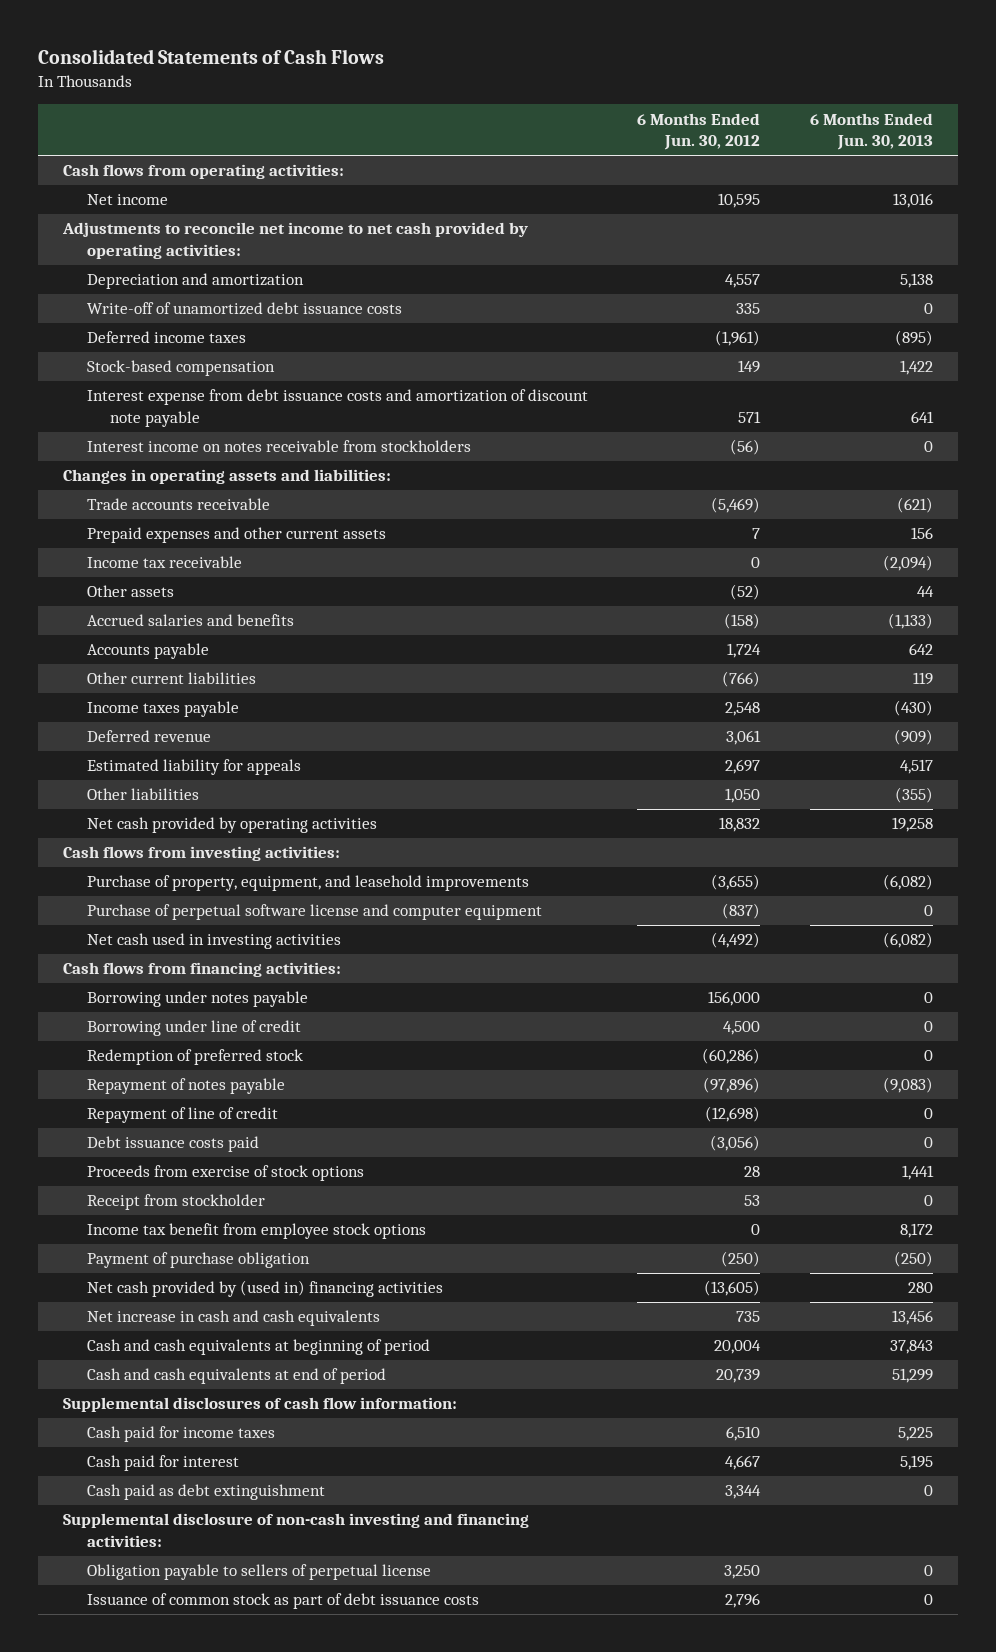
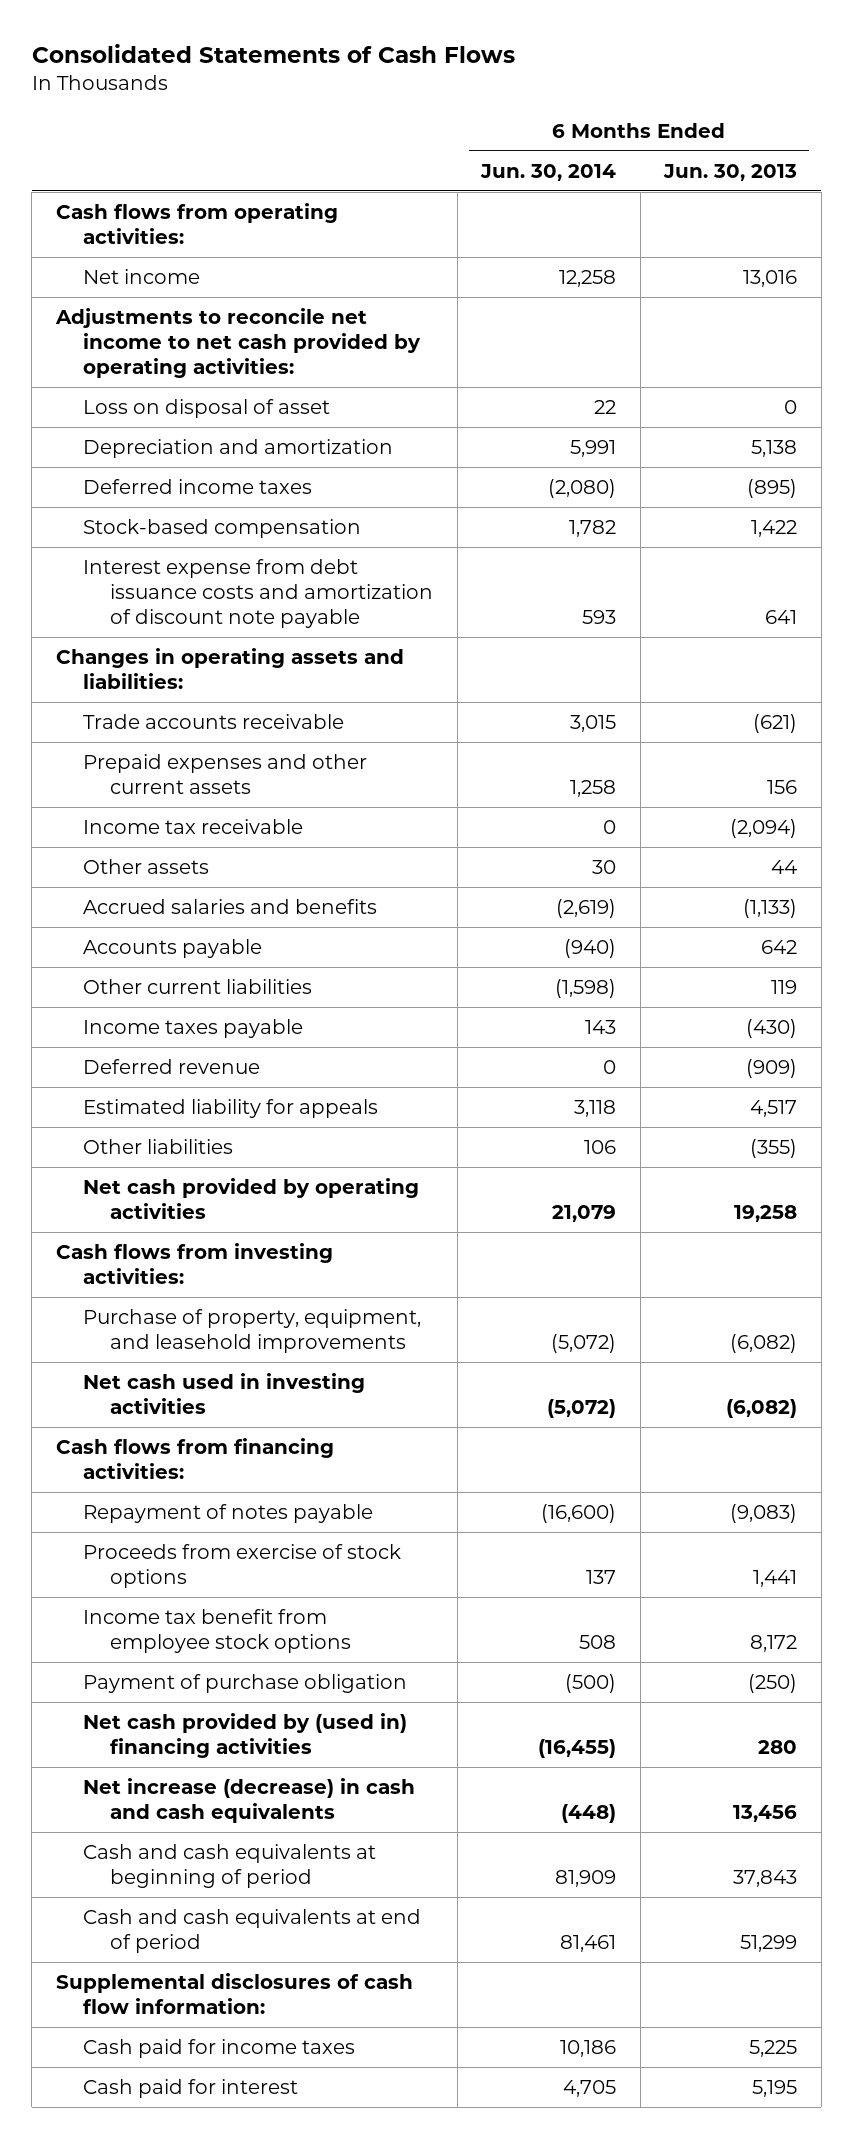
- | 6 Months Ended Jun. 30, 2012 | 6 Months Ended Jun. 30, 2013
+ | 6 Months Ended Jun. 30, 2014 | 6 Months Ended Jun. 30, 2013
+ Loss on disposal of asset | 22 | 0
- Write-off of unamortized debt issuance costs | 335 | 0
- Interest income on notes receivable from stockholders | (56) | 0
- Purchase of perpetual software license and computer equipment | (837) | 0
- Borrowing under notes payable | 156,000 | 0
- Borrowing under line of credit | 4,500 | 0
- Redemption of preferred stock | (60,286) | 0
- Repayment of line of credit | (12,698) | 0
- Debt issuance costs paid | (3,056) | 0
- Receipt from stockholder | 53 | 0
- Net increase in cash and cash equivalents | 735 | 13,456
+ Net increase (decrease) in cash and cash equivalents | (448) | 13,456
- Cash paid as debt extinguishment | 3,344 | 0
- Supplemental disclosure of non-cash investing and financing activities:
- Obligation payable to sellers of perpetual license | 3,250 | 0
- Issuance of common stock as part of debt issuance costs | 2,796 | 0

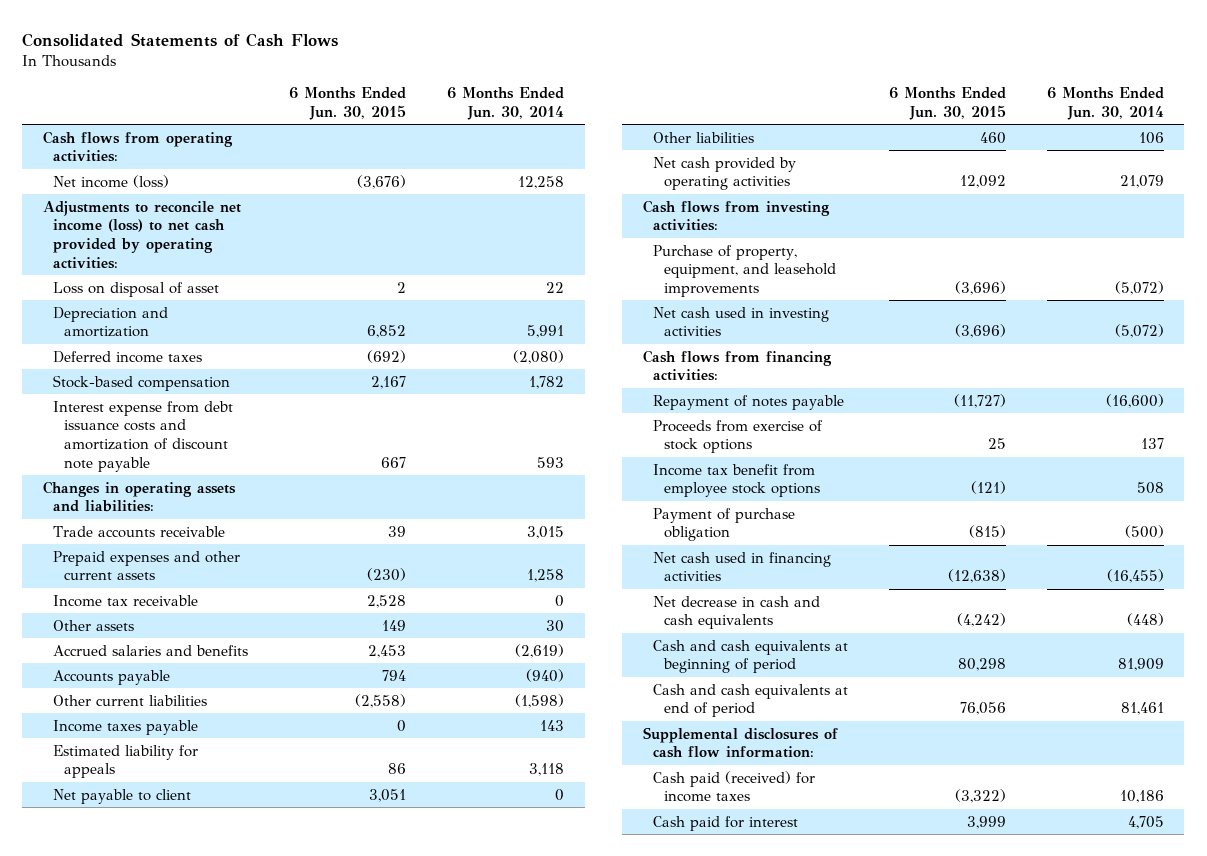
- | 6 Months Ended Jun. 30, 2014 | 6 Months Ended Jun. 30, 2013
+ | 6 Months Ended Jun. 30, 2015 | 6 Months Ended Jun. 30, 2014
- Net income | 12,258 | 13,016
- Adjustments to reconcile net income to net cash provided by operating activities:
+ Net income (loss) | (3,676) | 12,258
+ Adjustments to reconcile net income (loss) to net cash provided by operating activities:
- Deferred revenue | 0 | (909)
+ Net payable to client | 3,051 | 0
- Net cash provided by (used in) financing activities | (16,455) | 280
- Net increase (decrease) in cash and cash equivalents | (448) | 13,456
+ Net cash used in financing activities | (12,638) | (16,455)
+ Net decrease in cash and cash equivalents | (4,242) | (448)
- Cash paid for income taxes | 10,186 | 5,225
+ Cash paid (received) for income taxes | (3,322) | 10,186

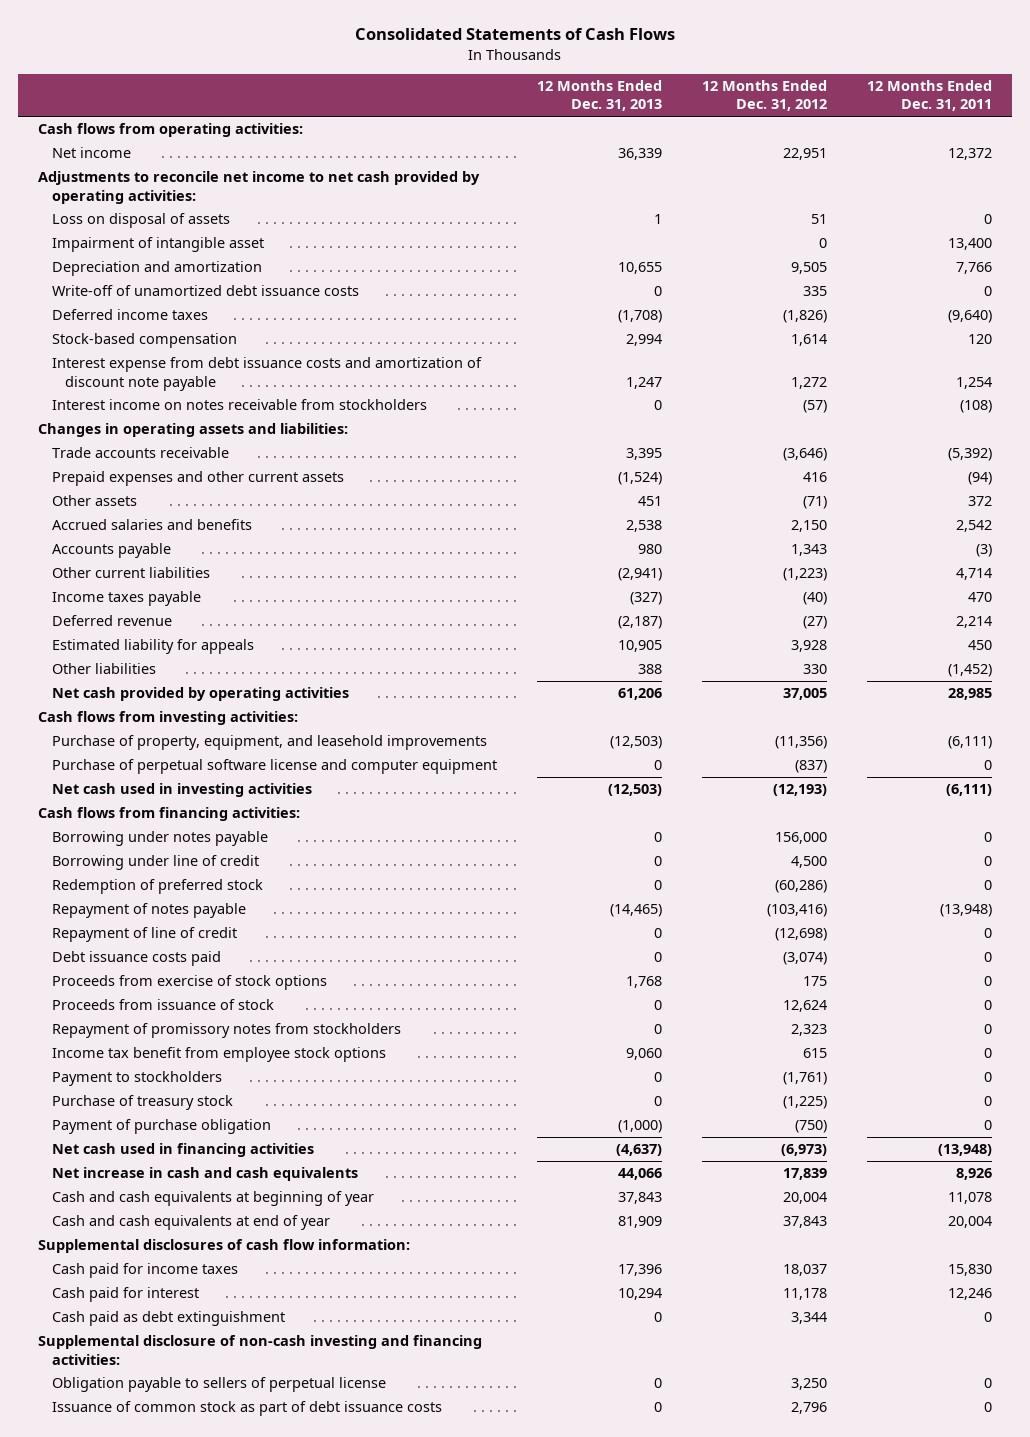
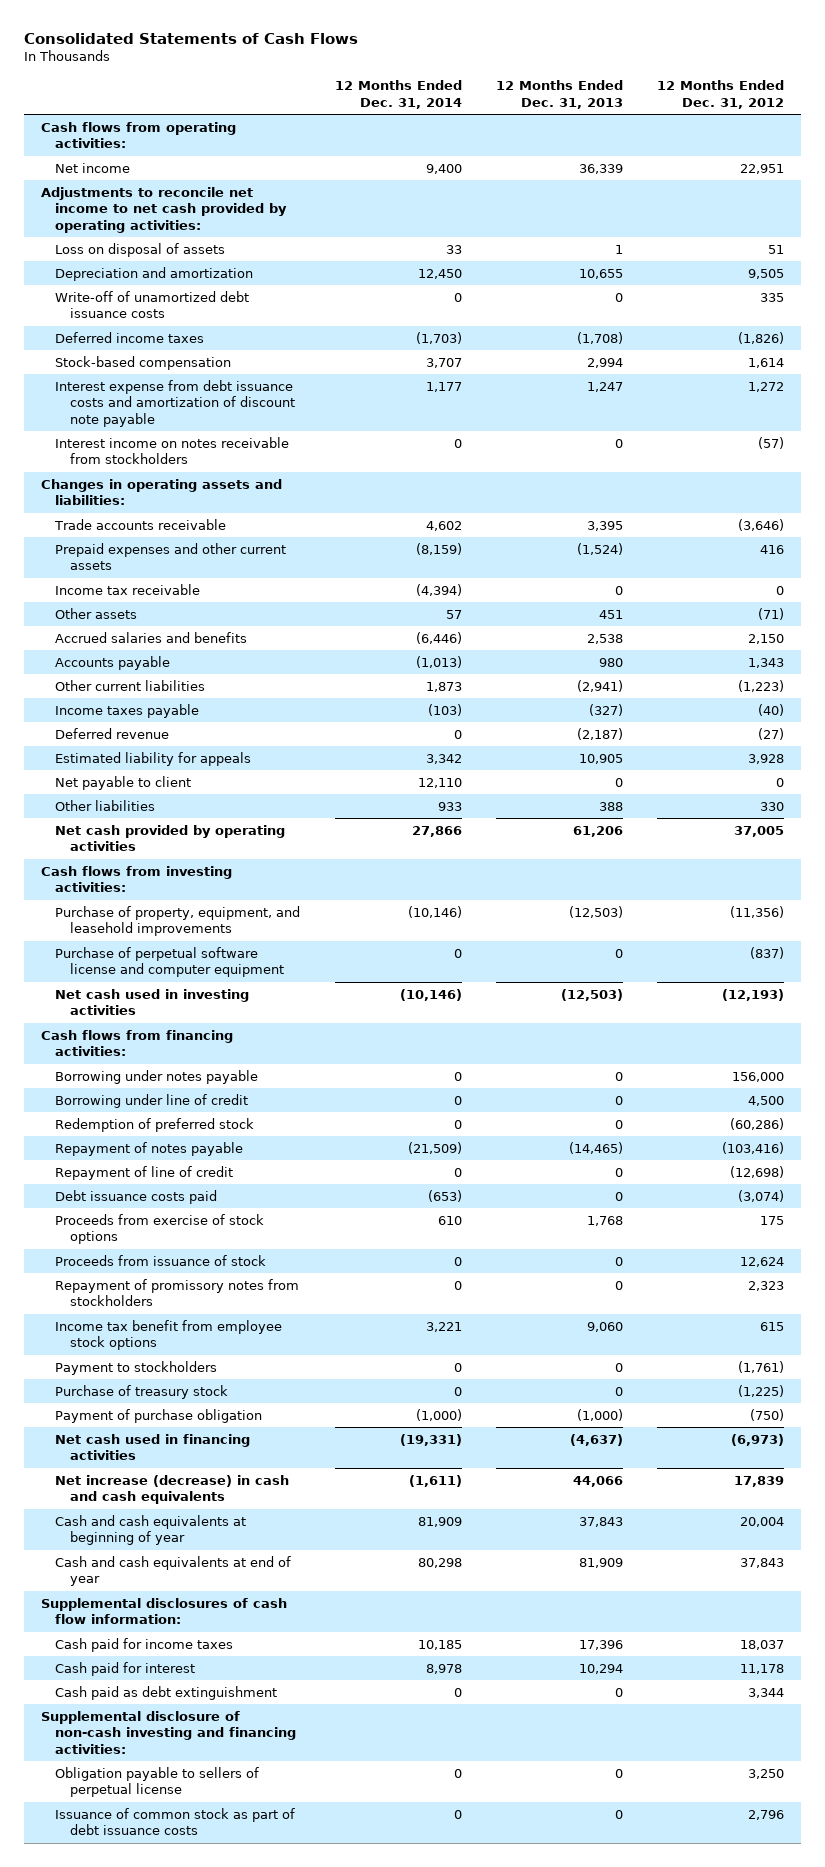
- | 12 Months Ended Dec. 31, 2013 | 12 Months Ended Dec. 31, 2012 | 12 Months Ended Dec. 31, 2011
+ | 12 Months Ended Dec. 31, 2014 | 12 Months Ended Dec. 31, 2013 | 12 Months Ended Dec. 31, 2012
- Impairment of intangible asset | | 0 | 13,400
+ Income tax receivable | (4,394) | 0 | 0
+ Net payable to client | 12,110 | 0 | 0
- Net increase in cash and cash equivalents | 44,066 | 17,839 | 8,926
+ Net increase (decrease) in cash and cash equivalents | (1,611) | 44,066 | 17,839

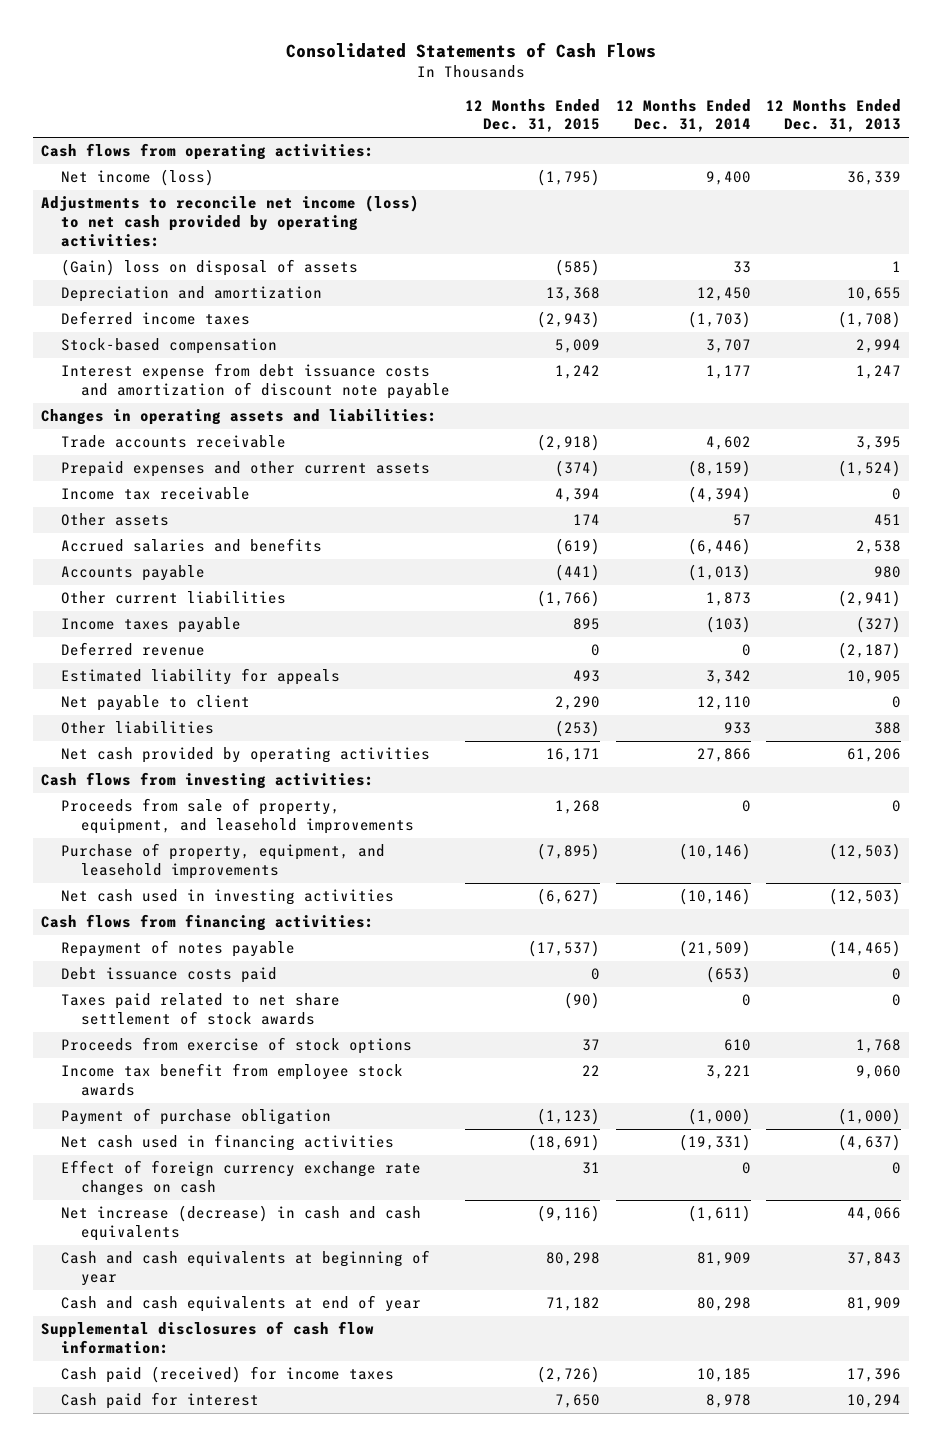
- | 12 Months Ended Dec. 31, 2014 | 12 Months Ended Dec. 31, 2013 | 12 Months Ended Dec. 31, 2012
+ | 12 Months Ended Dec. 31, 2015 | 12 Months Ended Dec. 31, 2014 | 12 Months Ended Dec. 31, 2013
- Net income | 9,400 | 36,339 | 22,951
- Adjustments to reconcile net income to net cash provided by operating activities:
- Loss on disposal of assets | 33 | 1 | 51
+ Net income (loss) | (1,795) | 9,400 | 36,339
+ Adjustments to reconcile net income (loss) to net cash provided by operating activities:
+ (Gain) loss on disposal of assets | (585) | 33 | 1
- Write-off of unamortized debt issuance costs | 0 | 0 | 335
- Interest income on notes receivable from stockholders | 0 | 0 | (57)
+ Proceeds from sale of property, equipment, and leasehold improvements | 1,268 | 0 | 0
- Purchase of perpetual software license and computer equipment | 0 | 0 | (837)
- Borrowing under notes payable | 0 | 0 | 156,000
- Borrowing under line of credit | 0 | 0 | 4,500
- Redemption of preferred stock | 0 | 0 | (60,286)
- Repayment of line of credit | 0 | 0 | (12,698)
+ Taxes paid related to net share settlement of stock awards | (90) | 0 | 0
- Proceeds from issuance of stock | 0 | 0 | 12,624
- Repayment of promissory notes from stockholders | 0 | 0 | 2,323
- Income tax benefit from employee stock options | 3,221 | 9,060 | 615
- Payment to stockholders | 0 | 0 | (1,761)
- Purchase of treasury stock | 0 | 0 | (1,225)
+ Income tax benefit from employee stock awards | 22 | 3,221 | 9,060
+ Effect of foreign currency exchange rate changes on cash | 31 | 0 | 0
- Cash paid for income taxes | 10,185 | 17,396 | 18,037
+ Cash paid (received) for income taxes | (2,726) | 10,185 | 17,396
- Cash paid as debt extinguishment | 0 | 0 | 3,344
- Supplemental disclosure of non-cash investing and financing activities:
- Obligation payable to sellers of perpetual license | 0 | 0 | 3,250
- Issuance of common stock as part of debt issuance costs | 0 | 0 | 2,796

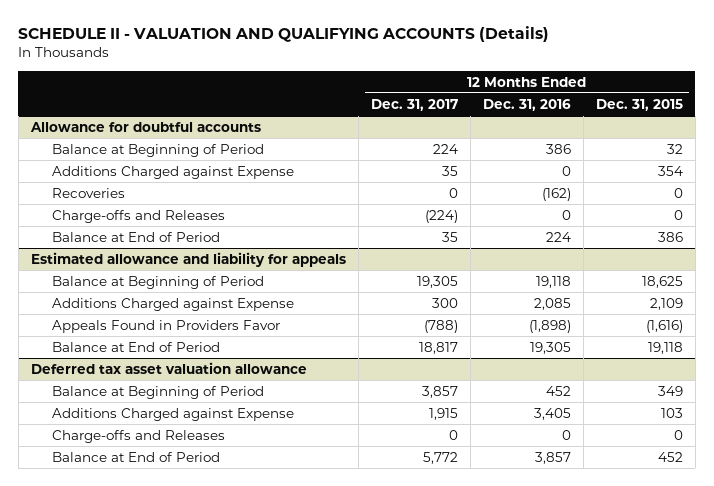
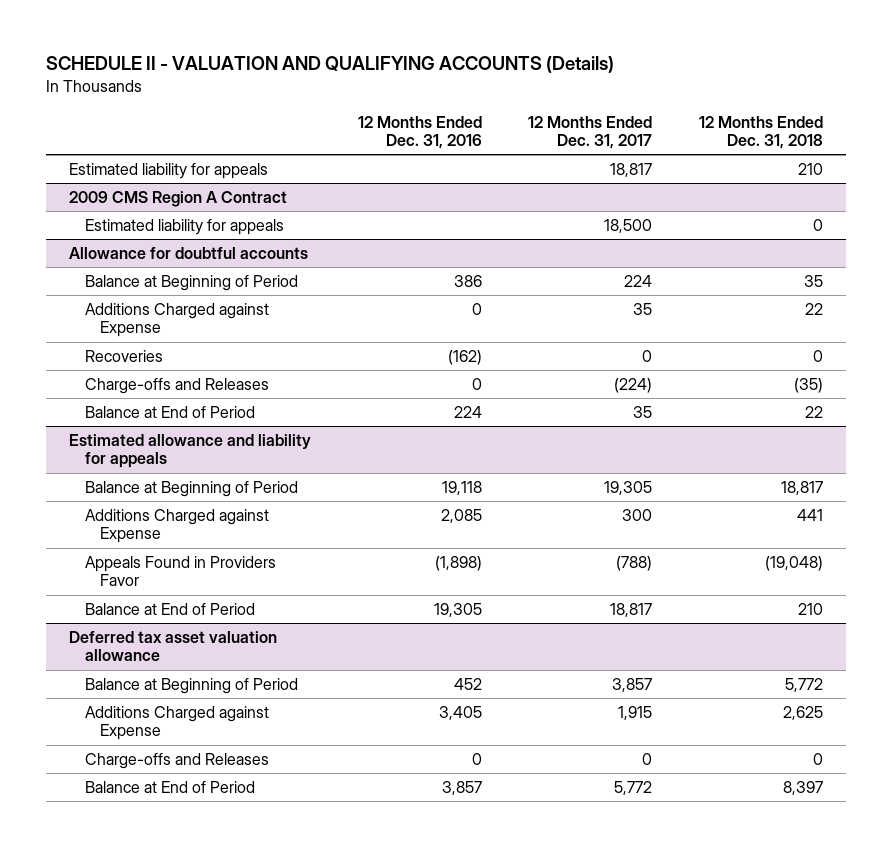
- | 12 Months Ended Dec. 31, 2017 | 12 Months Ended Dec. 31, 2016 | 12 Months Ended Dec. 31, 2015
+ | 12 Months Ended Dec. 31, 2016 | 12 Months Ended Dec. 31, 2017 | 12 Months Ended Dec. 31, 2018
+ Estimated liability for appeals | | 18,817 | 210
+ 2009 CMS Region A Contract
+ Estimated liability for appeals | | 18,500 | 0

